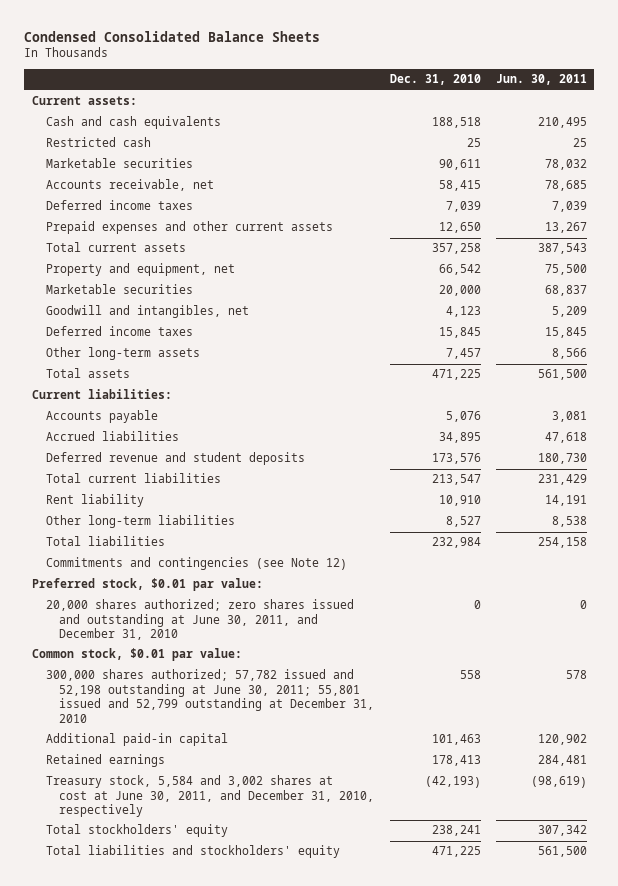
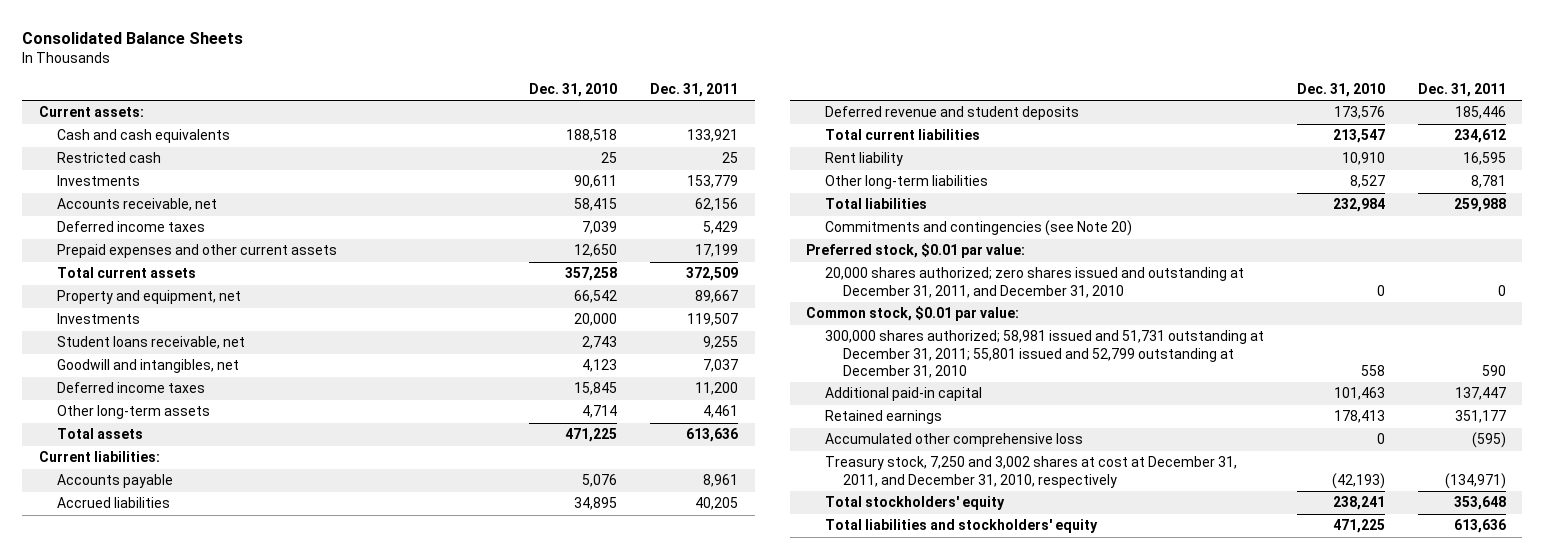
- Condensed Consolidated Balance Sheets
+ Consolidated Balance Sheets
- | Dec. 31, 2010 | Jun. 30, 2011
+ | Dec. 31, 2010 | Dec. 31, 2011
- Marketable securities | 90,611 | 78,032
+ Investments | 90,611 | 153,779
- Marketable securities | 20,000 | 68,837
+ Investments | 20,000 | 119,507
+ Student loans receivable, net | 2,743 | 9,255
- Other long-term assets | 7,457 | 8,566
+ Other long-term assets | 4,714 | 4,461
- Commitments and contingencies (see Note 12)
+ Commitments and contingencies (see Note 20)
- 20,000 shares authorized; zero shares issued and outstanding at June 30, 2011, and December 31, 2010 | 0 | 0
+ 20,000 shares authorized; zero shares issued and outstanding at December 31, 2011, and December 31, 2010 | 0 | 0
- 300,000 shares authorized; 57,782 issued and 52,198 outstanding at June 30, 2011; 55,801 issued and 52,799 outstanding at December 31, 2010 | 558 | 578
+ 300,000 shares authorized; 58,981 issued and 51,731 outstanding at December 31, 2011; 55,801 issued and 52,799 outstanding at December 31, 2010 | 558 | 590
- Treasury stock, 5,584 and 3,002 shares at cost at June 30, 2011, and December 31, 2010, respectively | (42,193) | (98,619)
+ Accumulated other comprehensive loss | 0 | (595)
+ Treasury stock, 7,250 and 3,002 shares at cost at December 31, 2011, and December 31, 2010, respectively | (42,193) | (134,971)

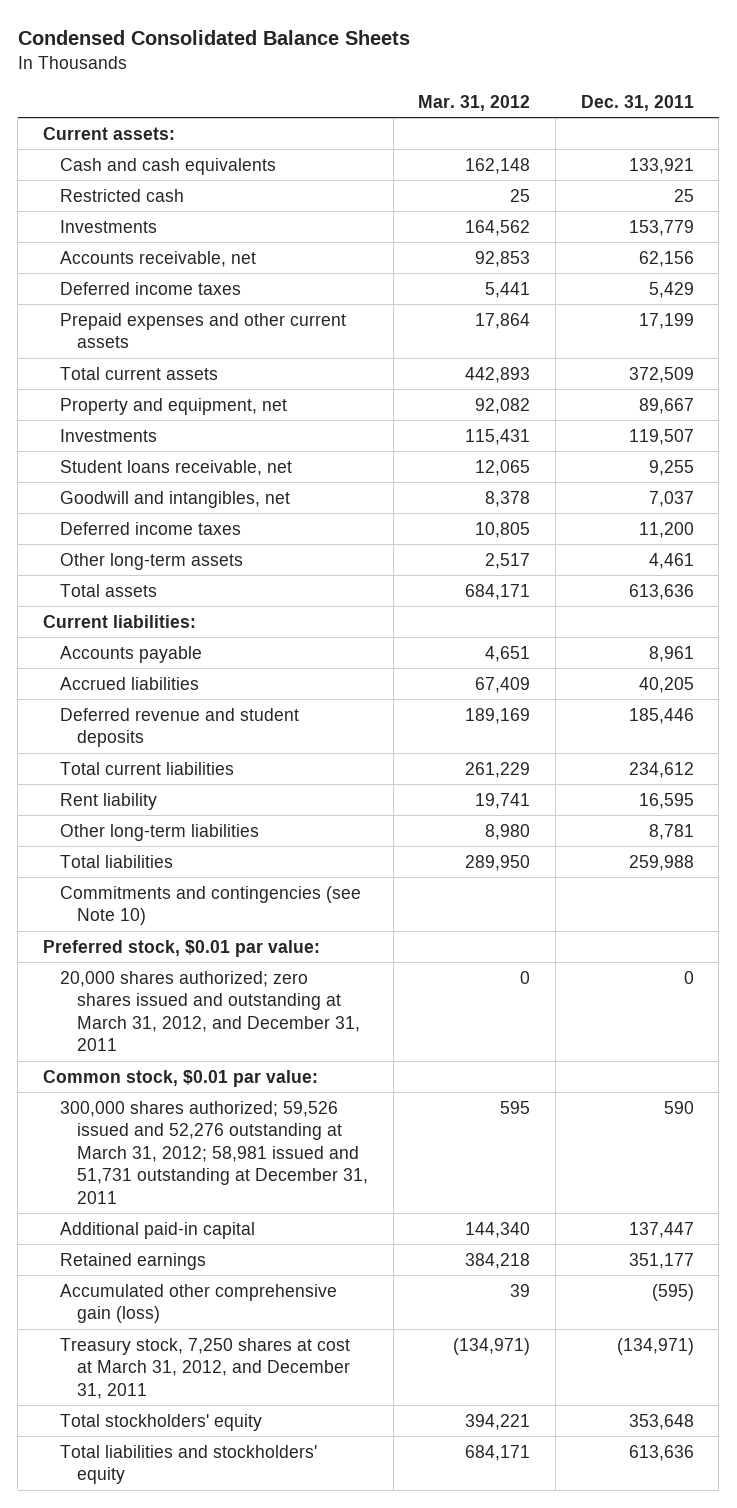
- Consolidated Balance Sheets
+ Condensed Consolidated Balance Sheets
- | Dec. 31, 2010 | Dec. 31, 2011
+ | Mar. 31, 2012 | Dec. 31, 2011
- Commitments and contingencies (see Note 20)
+ Commitments and contingencies (see Note 10)
- 20,000 shares authorized; zero shares issued and outstanding at December 31, 2011, and December 31, 2010 | 0 | 0
+ 20,000 shares authorized; zero shares issued and outstanding at March 31, 2012, and December 31, 2011 | 0 | 0
- 300,000 shares authorized; 58,981 issued and 51,731 outstanding at December 31, 2011; 55,801 issued and 52,799 outstanding at December 31, 2010 | 558 | 590
+ 300,000 shares authorized; 59,526 issued and 52,276 outstanding at March 31, 2012; 58,981 issued and 51,731 outstanding at December 31, 2011 | 595 | 590
- Accumulated other comprehensive loss | 0 | (595)
- Treasury stock, 7,250 and 3,002 shares at cost at December 31, 2011, and December 31, 2010, respectively | (42,193) | (134,971)
+ Accumulated other comprehensive gain (loss) | 39 | (595)
+ Treasury stock, 7,250 shares at cost at March 31, 2012, and December 31, 2011 | (134,971) | (134,971)

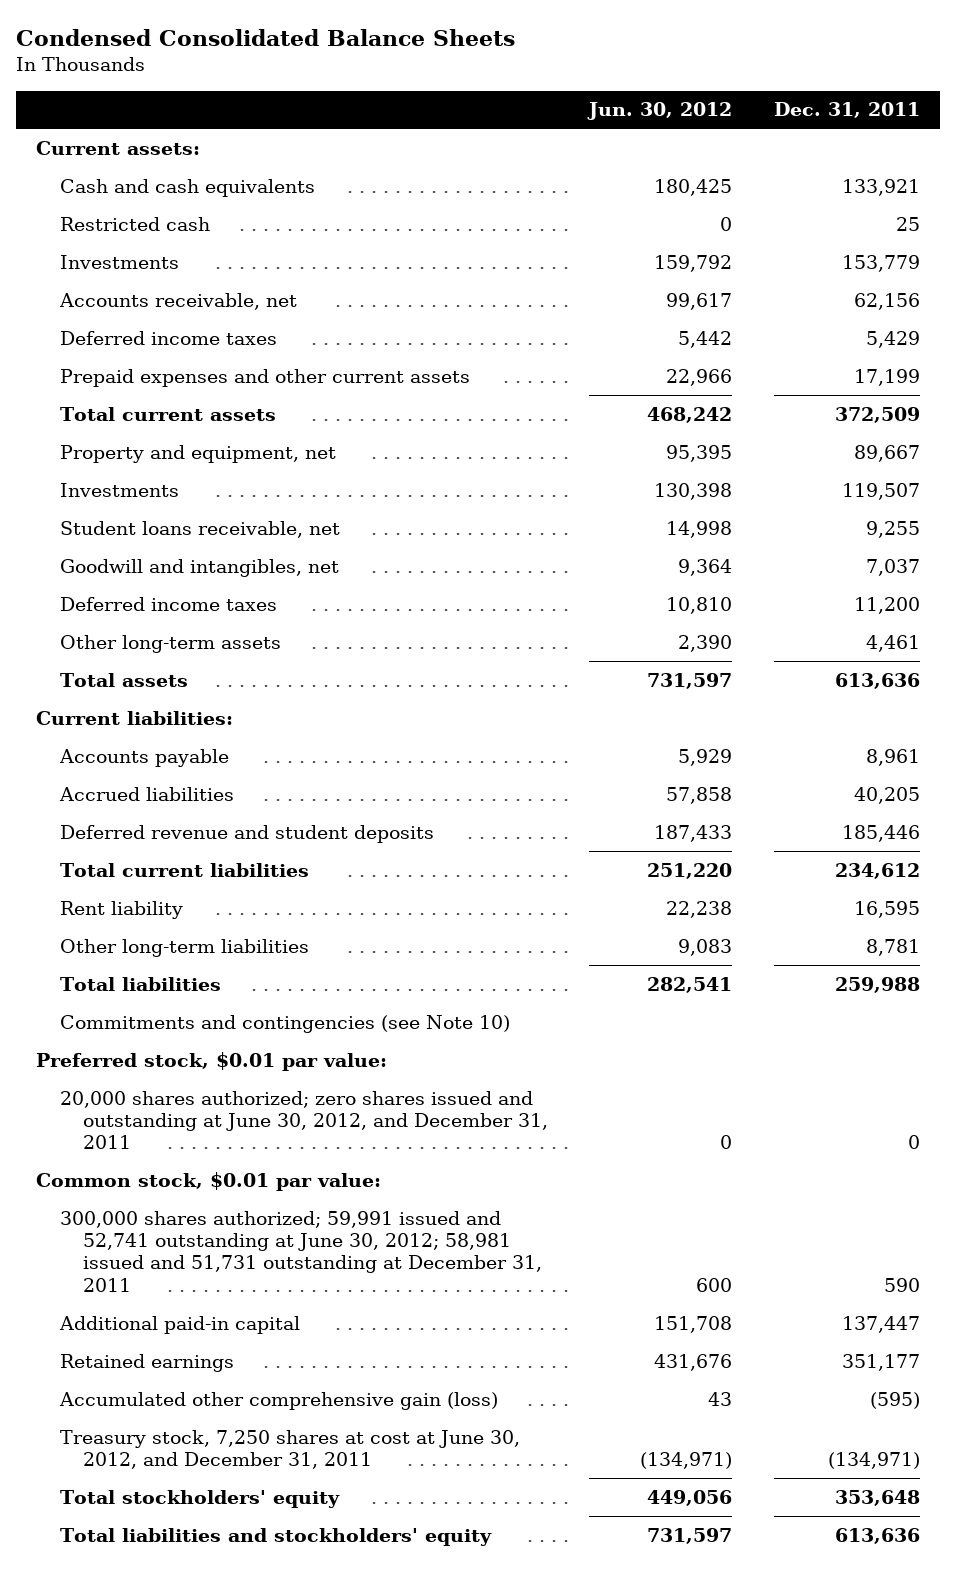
- | Mar. 31, 2012 | Dec. 31, 2011
+ | Jun. 30, 2012 | Dec. 31, 2011
- 20,000 shares authorized; zero shares issued and outstanding at March 31, 2012, and December 31, 2011 | 0 | 0
+ 20,000 shares authorized; zero shares issued and outstanding at June 30, 2012, and December 31, 2011 | 0 | 0
- 300,000 shares authorized; 59,526 issued and 52,276 outstanding at March 31, 2012; 58,981 issued and 51,731 outstanding at December 31, 2011 | 595 | 590
+ 300,000 shares authorized; 59,991 issued and 52,741 outstanding at June 30, 2012; 58,981 issued and 51,731 outstanding at December 31, 2011 | 600 | 590
- Treasury stock, 7,250 shares at cost at March 31, 2012, and December 31, 2011 | (134,971) | (134,971)
+ Treasury stock, 7,250 shares at cost at June 30, 2012, and December 31, 2011 | (134,971) | (134,971)

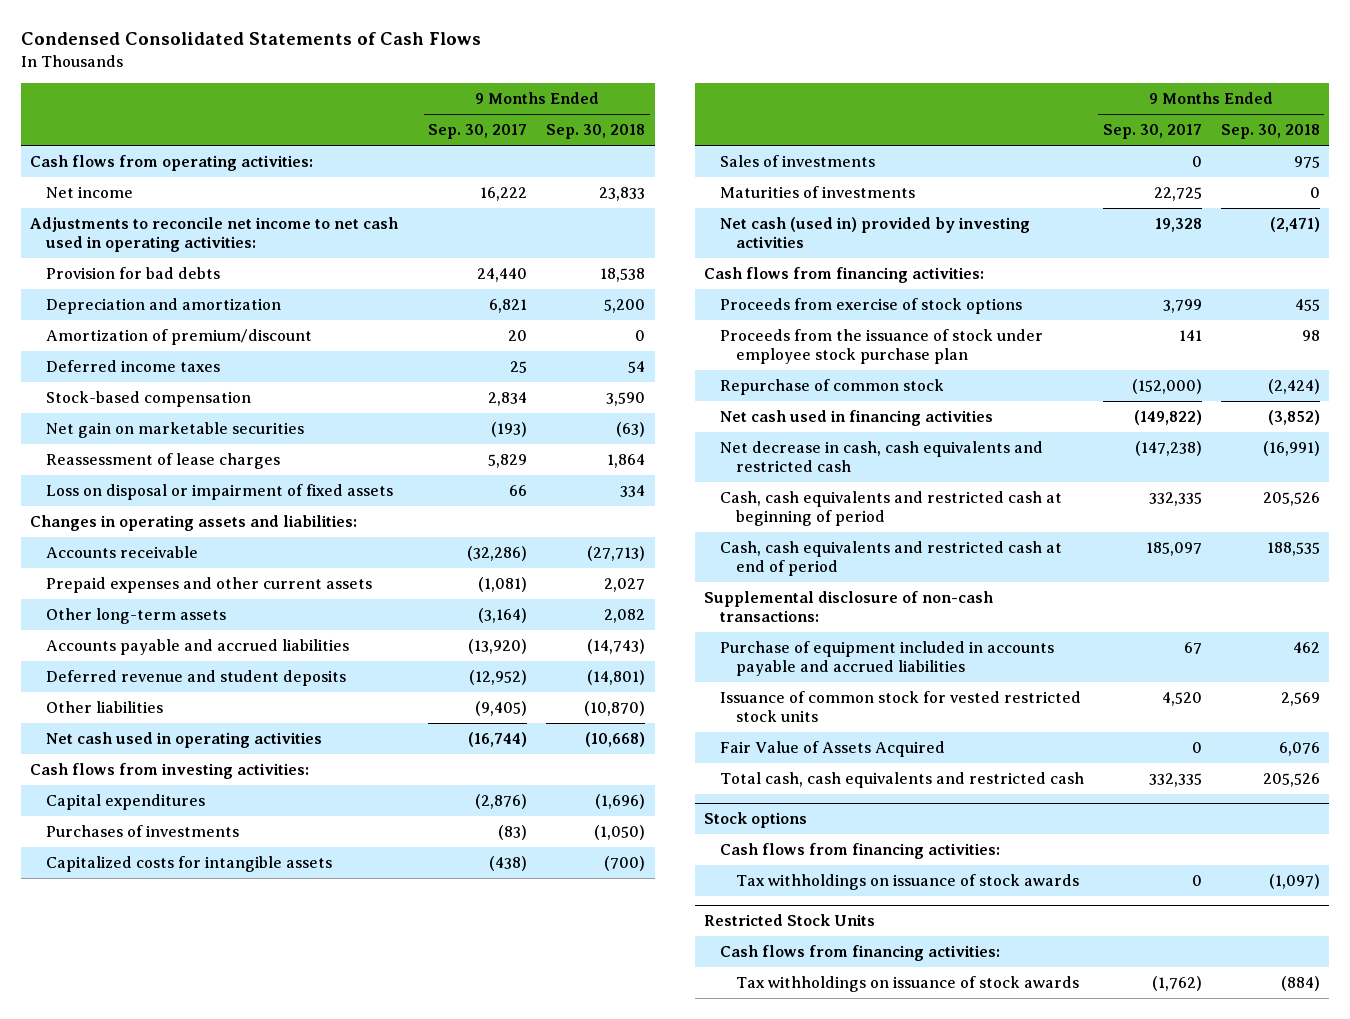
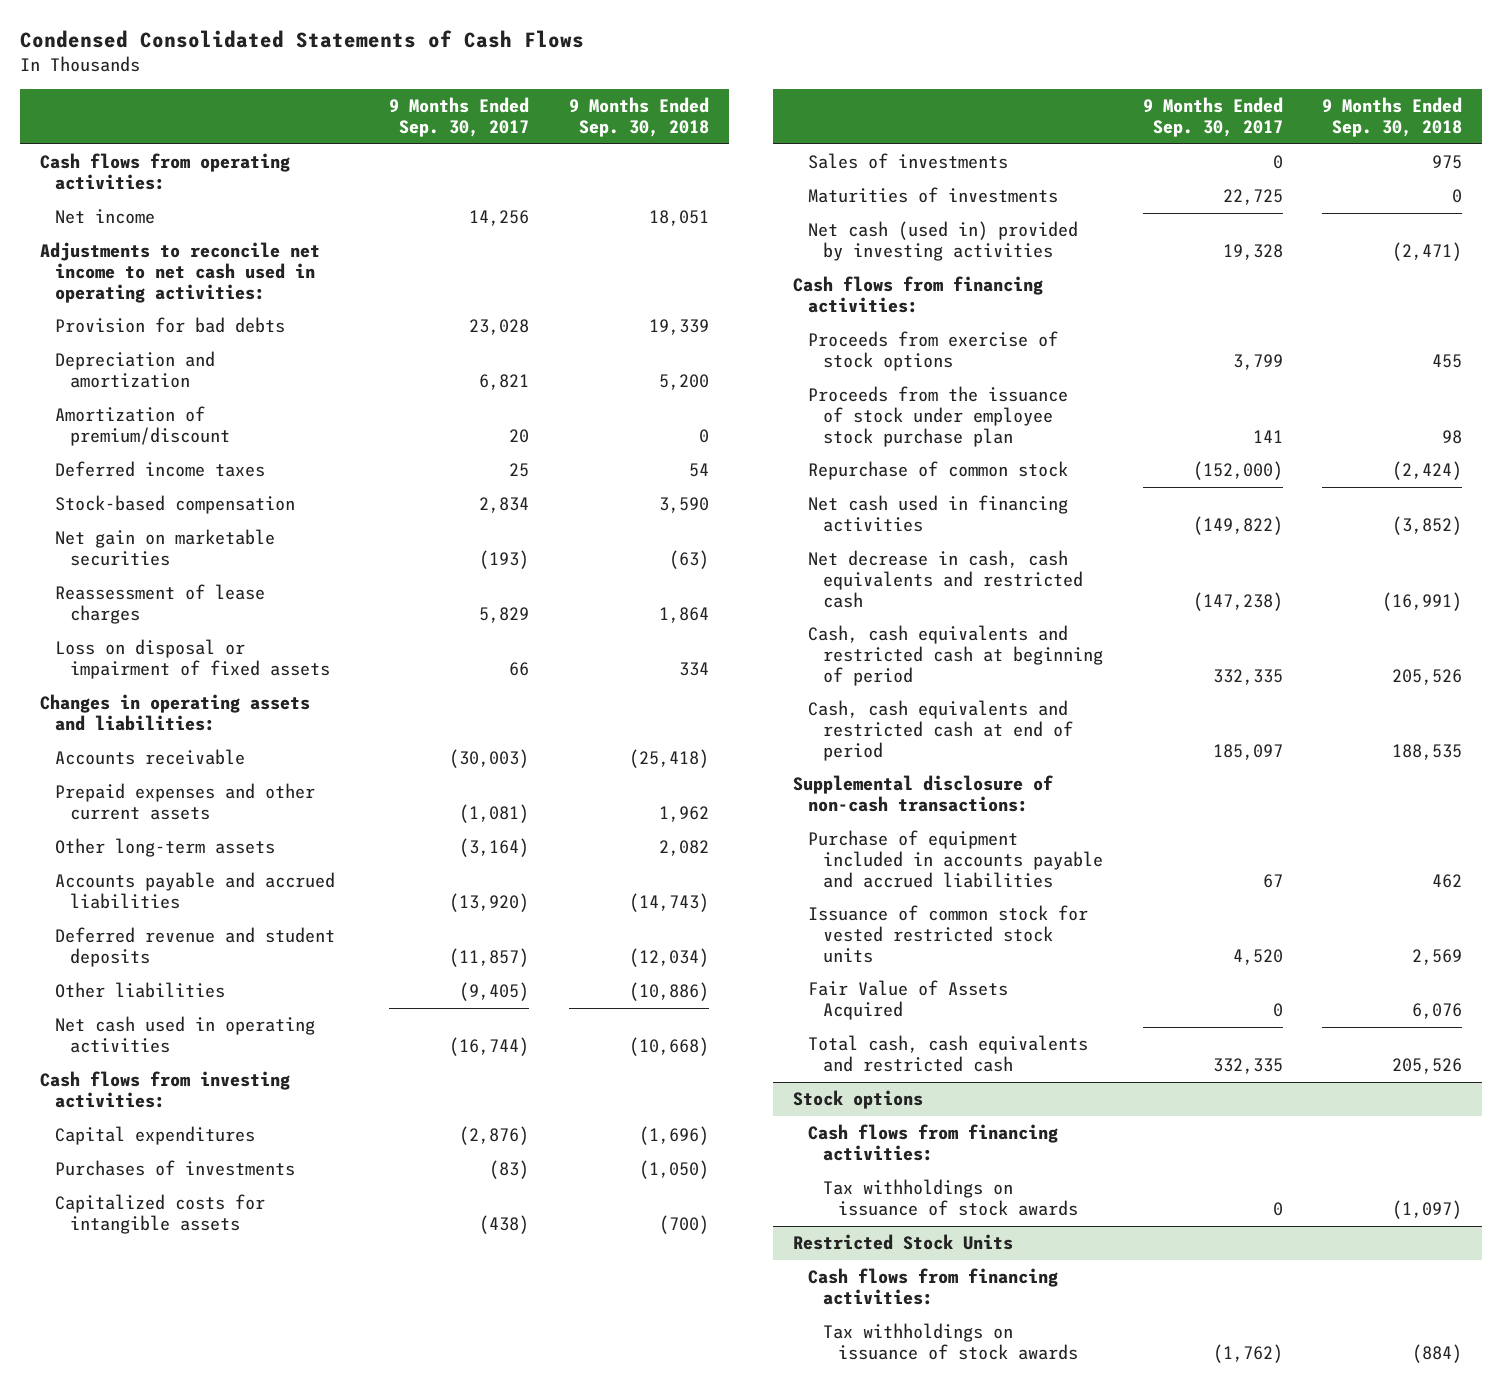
- Net income | 16,222 | 23,833
+ Net income | 14,256 | 18,051
- Provision for bad debts | 24,440 | 18,538
+ Provision for bad debts | 23,028 | 19,339
- Accounts receivable | (32,286) | (27,713)
- Prepaid expenses and other current assets | (1,081) | 2,027
+ Accounts receivable | (30,003) | (25,418)
+ Prepaid expenses and other current assets | (1,081) | 1,962
- Deferred revenue and student deposits | (12,952) | (14,801)
- Other liabilities | (9,405) | (10,870)
+ Deferred revenue and student deposits | (11,857) | (12,034)
+ Other liabilities | (9,405) | (10,886)

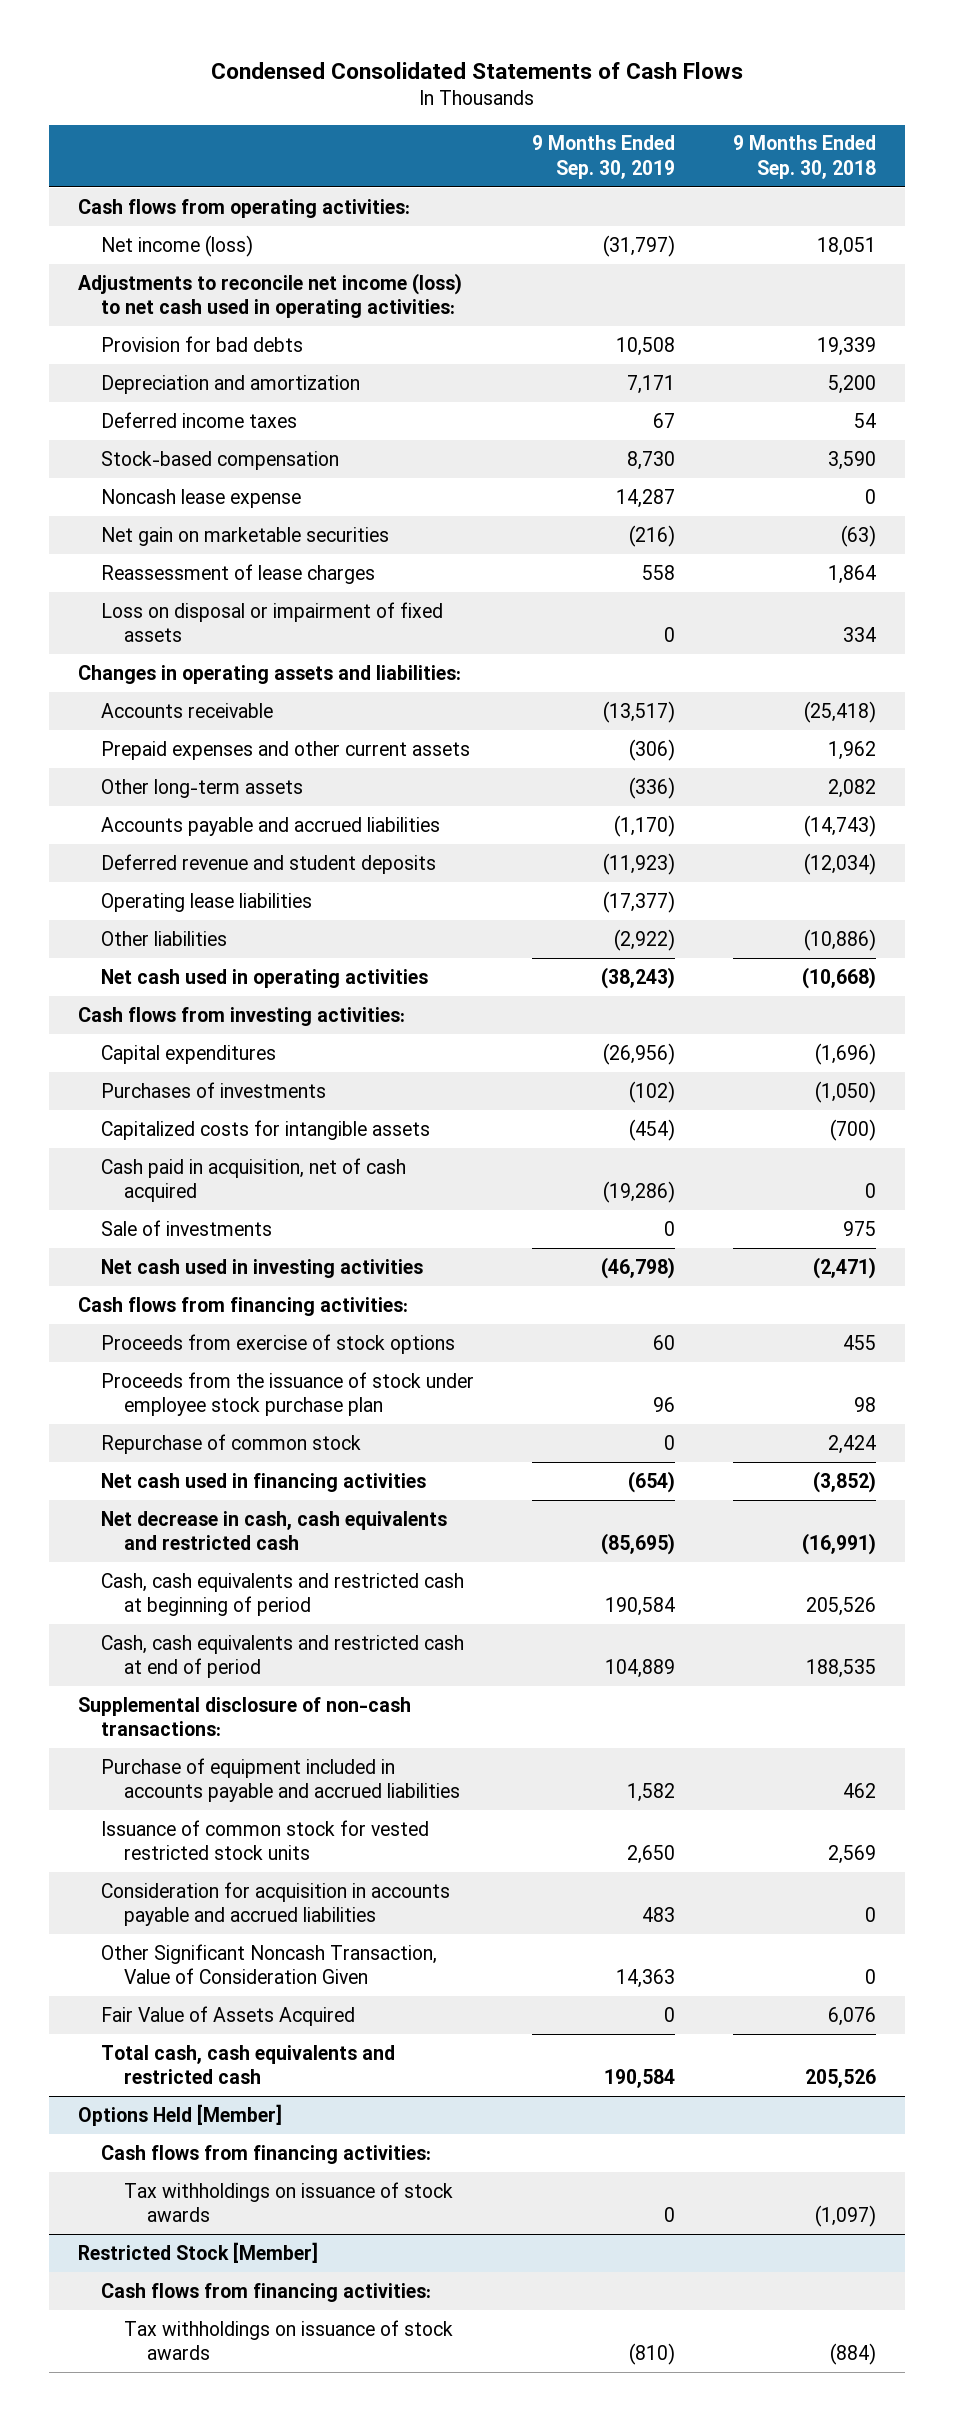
- | 9 Months Ended Sep. 30, 2017 | 9 Months Ended Sep. 30, 2018
+ | 9 Months Ended Sep. 30, 2019 | 9 Months Ended Sep. 30, 2018
- Net income | 14,256 | 18,051
- Adjustments to reconcile net income to net cash used in operating activities:
+ Net income (loss) | (31,797) | 18,051
+ Adjustments to reconcile net income (loss) to net cash used in operating activities:
- Amortization of premium/discount | 20 | 0
+ Noncash lease expense | 14,287 | 0
+ Operating lease liabilities | (17,377) |
- Sales of investments | 0 | 975
- Maturities of investments | 22,725 | 0
- Net cash (used in) provided by investing activities | 19,328 | (2,471)
+ Cash paid in acquisition, net of cash acquired | (19,286) | 0
+ Sale of investments | 0 | 975
+ Net cash used in investing activities | (46,798) | (2,471)
- Repurchase of common stock | (152,000) | (2,424)
+ Repurchase of common stock | 0 | 2,424
+ Consideration for acquisition in accounts payable and accrued liabilities | 483 | 0
+ Other Significant Noncash Transaction, Value of Consideration Given | 14,363 | 0
- Stock options
+ Options Held [Member]
- Restricted Stock Units
+ Restricted Stock [Member]

